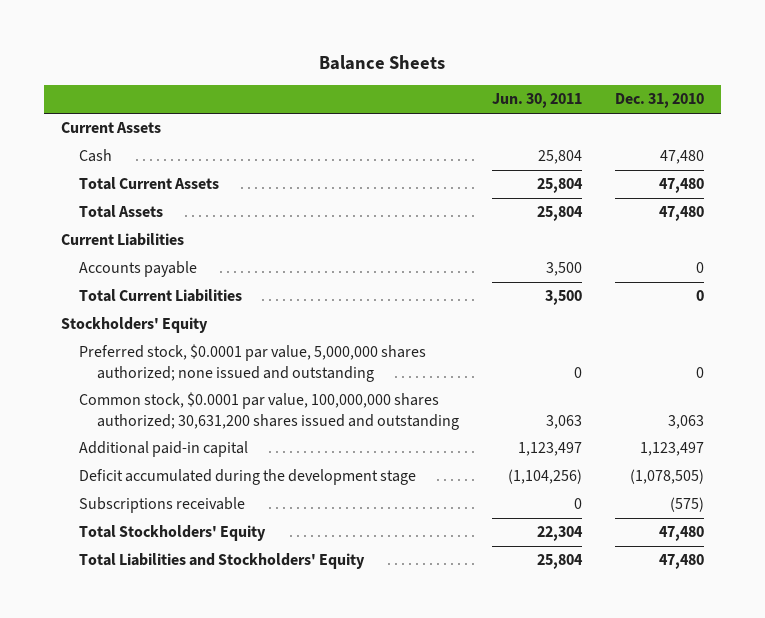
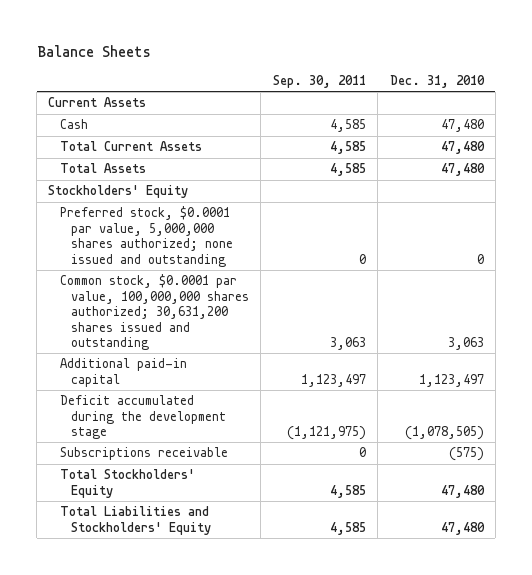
- | Jun. 30, 2011 | Dec. 31, 2010
+ | Sep. 30, 2011 | Dec. 31, 2010
- Current Liabilities
- Accounts payable | 3,500 | 0
- Total Current Liabilities | 3,500 | 0

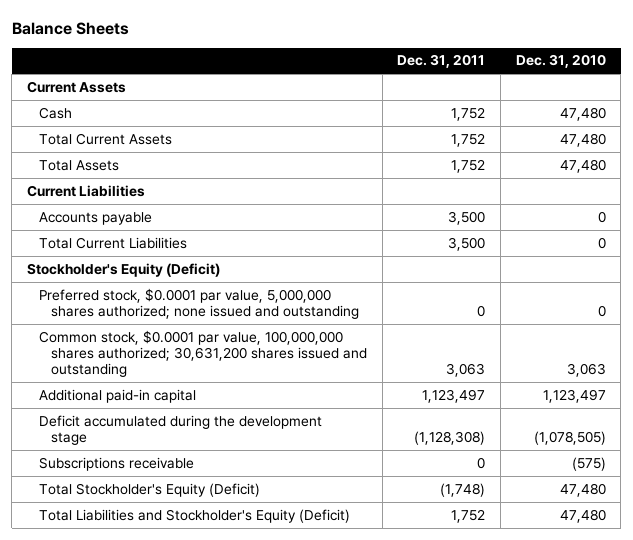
- | Sep. 30, 2011 | Dec. 31, 2010
+ | Dec. 31, 2011 | Dec. 31, 2010
- Stockholders' Equity
+ Current Liabilities
+ Accounts payable | 3,500 | 0
+ Total Current Liabilities | 3,500 | 0
+ Stockholder's Equity (Deficit)
- Total Stockholders' Equity | 4,585 | 47,480
- Total Liabilities and Stockholders' Equity | 4,585 | 47,480
+ Total Stockholder's Equity (Deficit) | (1,748) | 47,480
+ Total Liabilities and Stockholder's Equity (Deficit) | 1,752 | 47,480

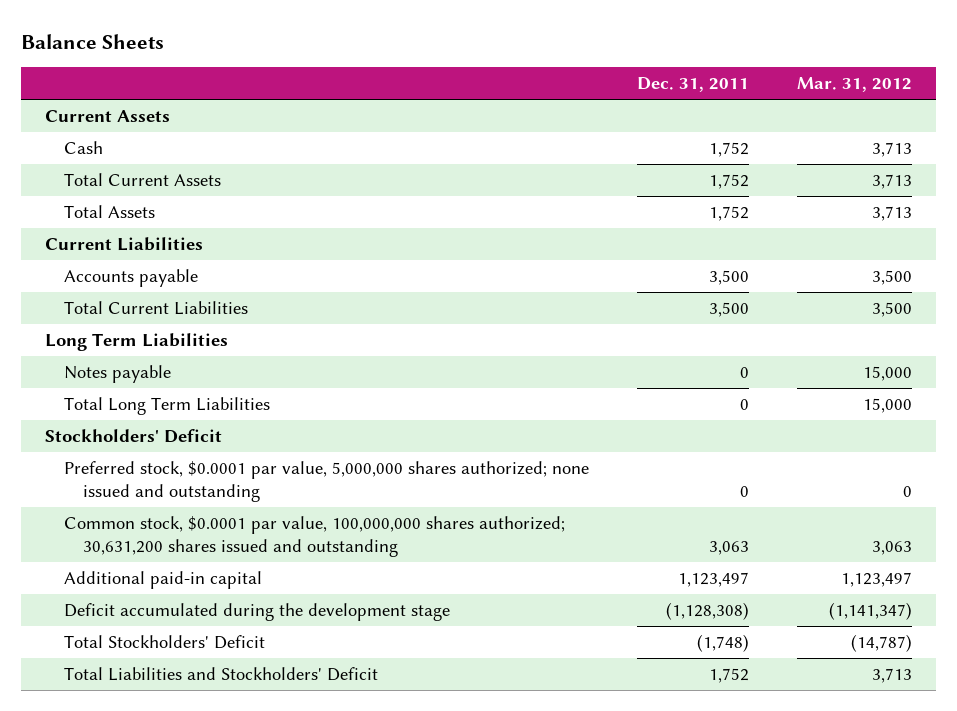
- | Dec. 31, 2011 | Dec. 31, 2010
+ | Dec. 31, 2011 | Mar. 31, 2012
- Stockholder's Equity (Deficit)
+ Long Term Liabilities
+ Notes payable | 0 | 15,000
+ Total Long Term Liabilities | 0 | 15,000
+ Stockholders' Deficit
- Subscriptions receivable | 0 | (575)
- Total Stockholder's Equity (Deficit) | (1,748) | 47,480
- Total Liabilities and Stockholder's Equity (Deficit) | 1,752 | 47,480
+ Total Stockholders' Deficit | (1,748) | (14,787)
+ Total Liabilities and Stockholders' Deficit | 1,752 | 3,713

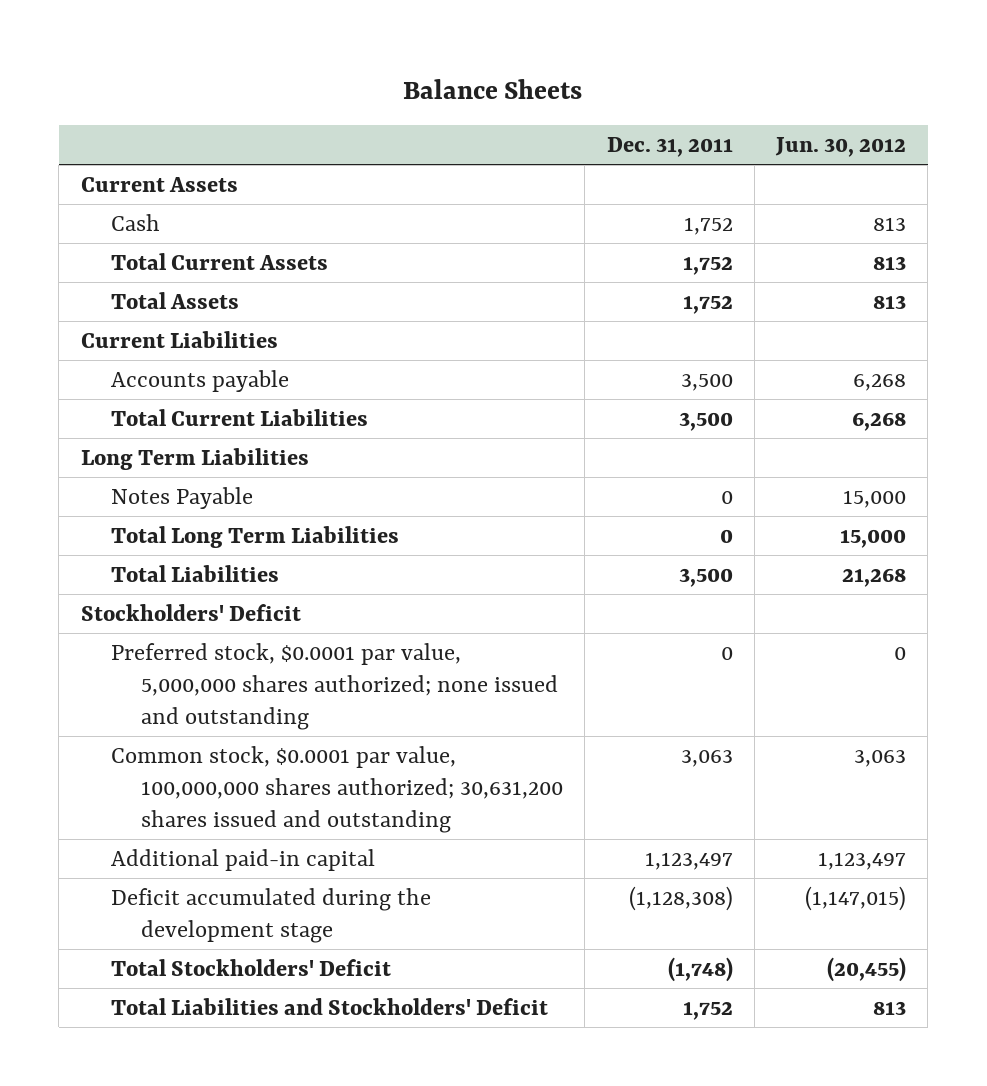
- | Dec. 31, 2011 | Mar. 31, 2012
+ | Dec. 31, 2011 | Jun. 30, 2012
- Notes payable | 0 | 15,000
+ Notes Payable | 0 | 15,000
+ Total Liabilities | 3,500 | 21,268

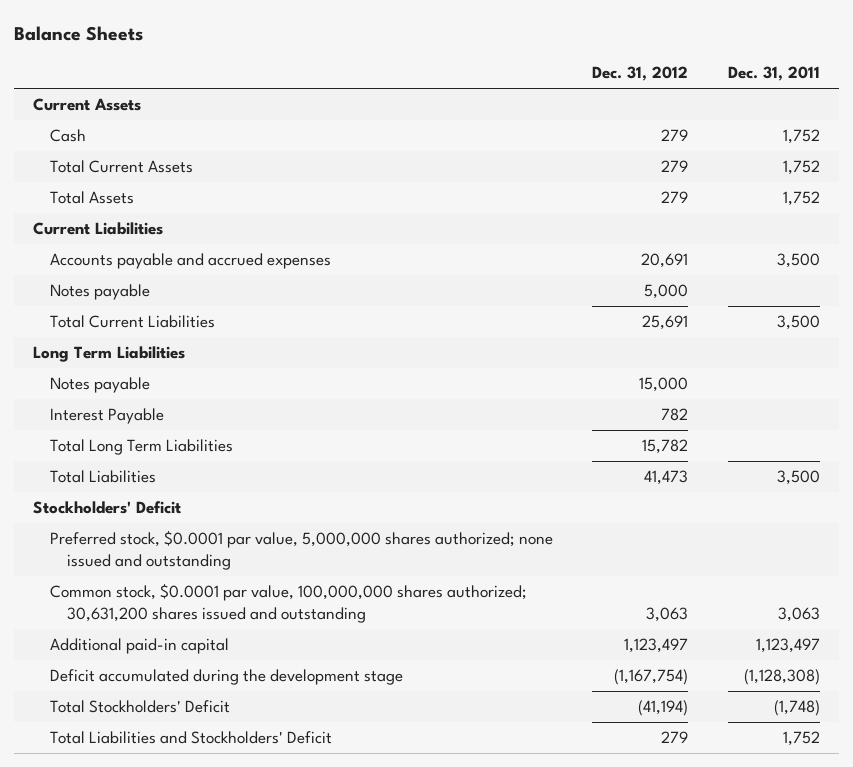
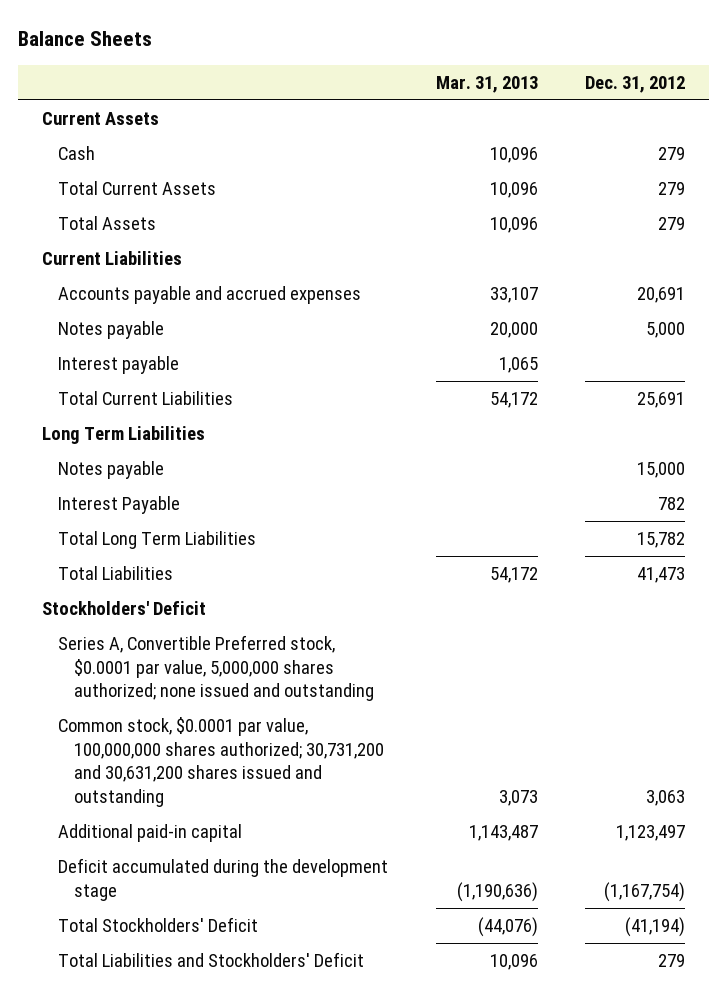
- | Dec. 31, 2012 | Dec. 31, 2011
+ | Mar. 31, 2013 | Dec. 31, 2012
+ Interest payable | 1,065 |
- Preferred stock, $0.0001 par value, 5,000,000 shares authorized; none issued and outstanding
- Common stock, $0.0001 par value, 100,000,000 shares authorized; 30,631,200 shares issued and outstanding | 3,063 | 3,063
+ Series A, Convertible Preferred stock, $0.0001 par value, 5,000,000 shares authorized; none issued and outstanding
+ Common stock, $0.0001 par value, 100,000,000 shares authorized; 30,731,200 and 30,631,200 shares issued and outstanding | 3,073 | 3,063

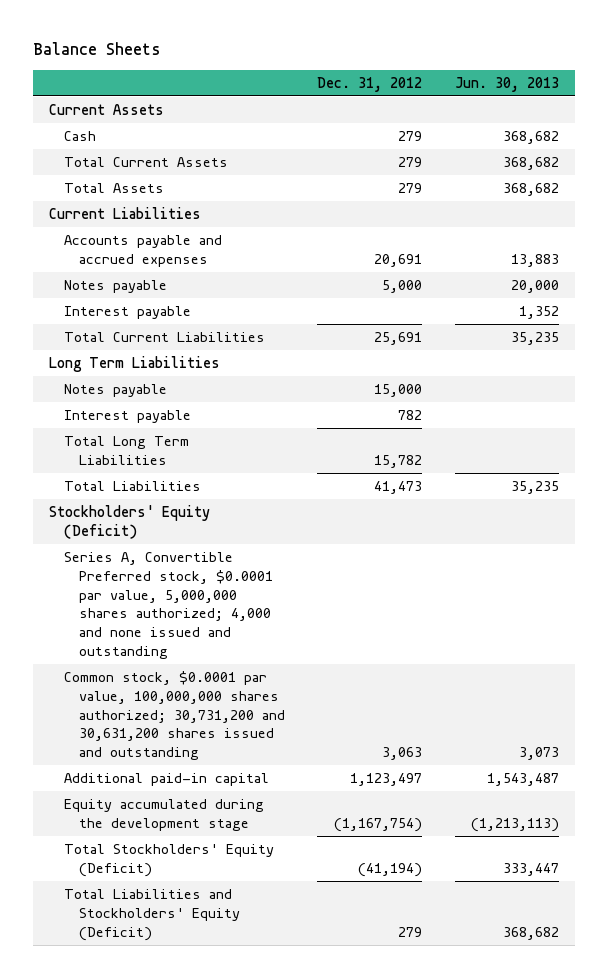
- | Mar. 31, 2013 | Dec. 31, 2012
+ | Dec. 31, 2012 | Jun. 30, 2013
- Interest Payable | | 782
+ Interest payable | 782 |
- Stockholders' Deficit
- Series A, Convertible Preferred stock, $0.0001 par value, 5,000,000 shares authorized; none issued and outstanding
+ Stockholders' Equity (Deficit)
+ Series A, Convertible Preferred stock, $0.0001 par value, 5,000,000 shares authorized; 4,000 and none issued and outstanding
- Deficit accumulated during the development stage | (1,190,636) | (1,167,754)
- Total Stockholders' Deficit | (44,076) | (41,194)
- Total Liabilities and Stockholders' Deficit | 10,096 | 279
+ Equity accumulated during the development stage | (1,167,754) | (1,213,113)
+ Total Stockholders' Equity (Deficit) | (41,194) | 333,447
+ Total Liabilities and Stockholders' Equity (Deficit) | 279 | 368,682

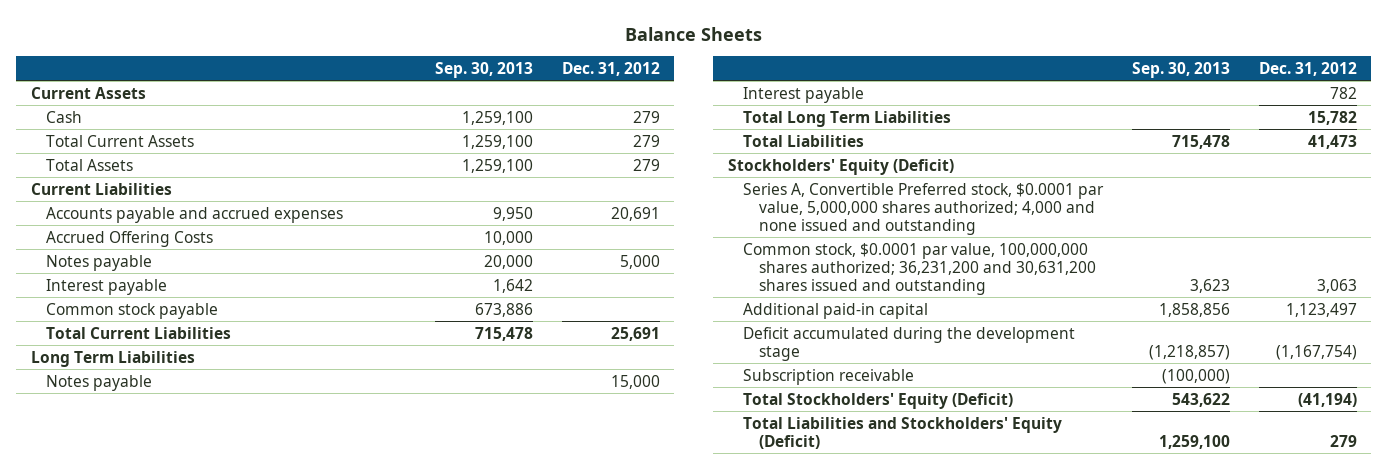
- | Dec. 31, 2012 | Jun. 30, 2013
+ | Sep. 30, 2013 | Dec. 31, 2012
+ Accrued Offering Costs | 10,000 |
+ Common stock payable | 673,886 |
- Common stock, $0.0001 par value, 100,000,000 shares authorized; 30,731,200 and 30,631,200 shares issued and outstanding | 3,063 | 3,073
+ Common stock, $0.0001 par value, 100,000,000 shares authorized; 36,231,200 and 30,631,200 shares issued and outstanding | 3,623 | 3,063
- Equity accumulated during the development stage | (1,167,754) | (1,213,113)
+ Deficit accumulated during the development stage | (1,218,857) | (1,167,754)
+ Subscription receivable | (100,000) |

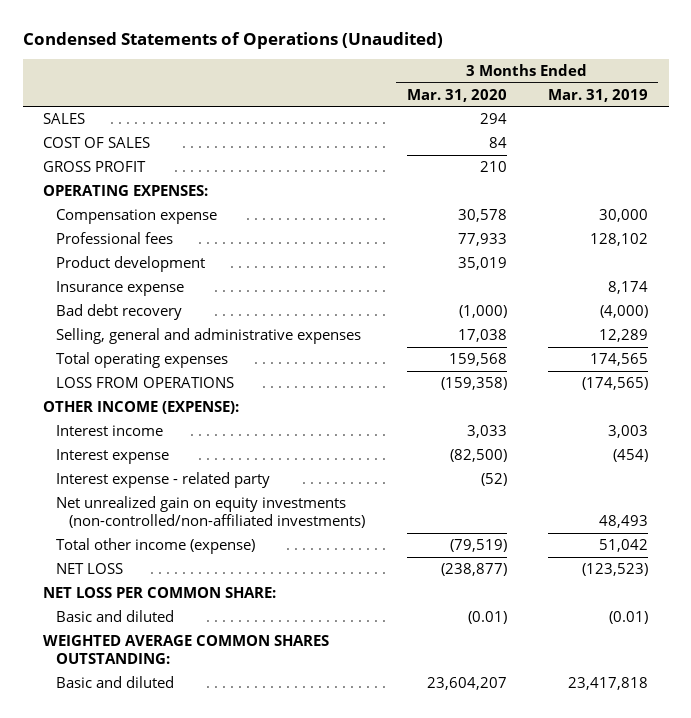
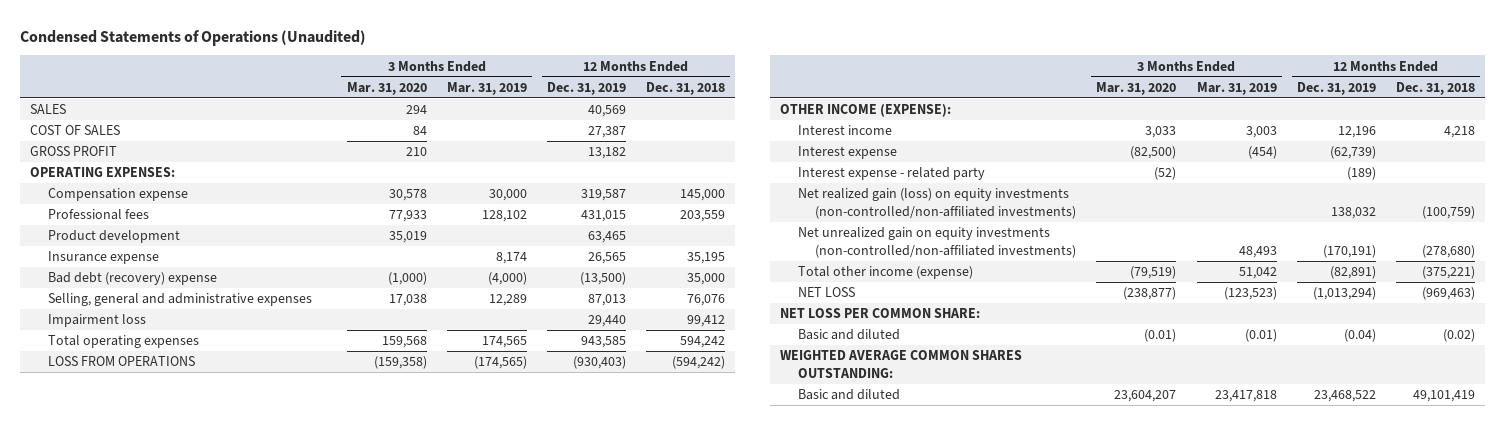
- | 3 Months Ended Mar. 31, 2020 | 3 Months Ended Mar. 31, 2019
+ | 3 Months Ended Mar. 31, 2020 | 3 Months Ended Mar. 31, 2019 | 12 Months Ended Dec. 31, 2019 | 12 Months Ended Dec. 31, 2018
- Bad debt recovery | (1,000) | (4,000)
+ Bad debt (recovery) expense | (1,000) | (4,000) | (13,500) | 35,000
+ Impairment loss | | | 29,440 | 99,412
+ Net realized gain (loss) on equity investments (non-controlled/non-affiliated investments) | | | 138,032 | (100,759)

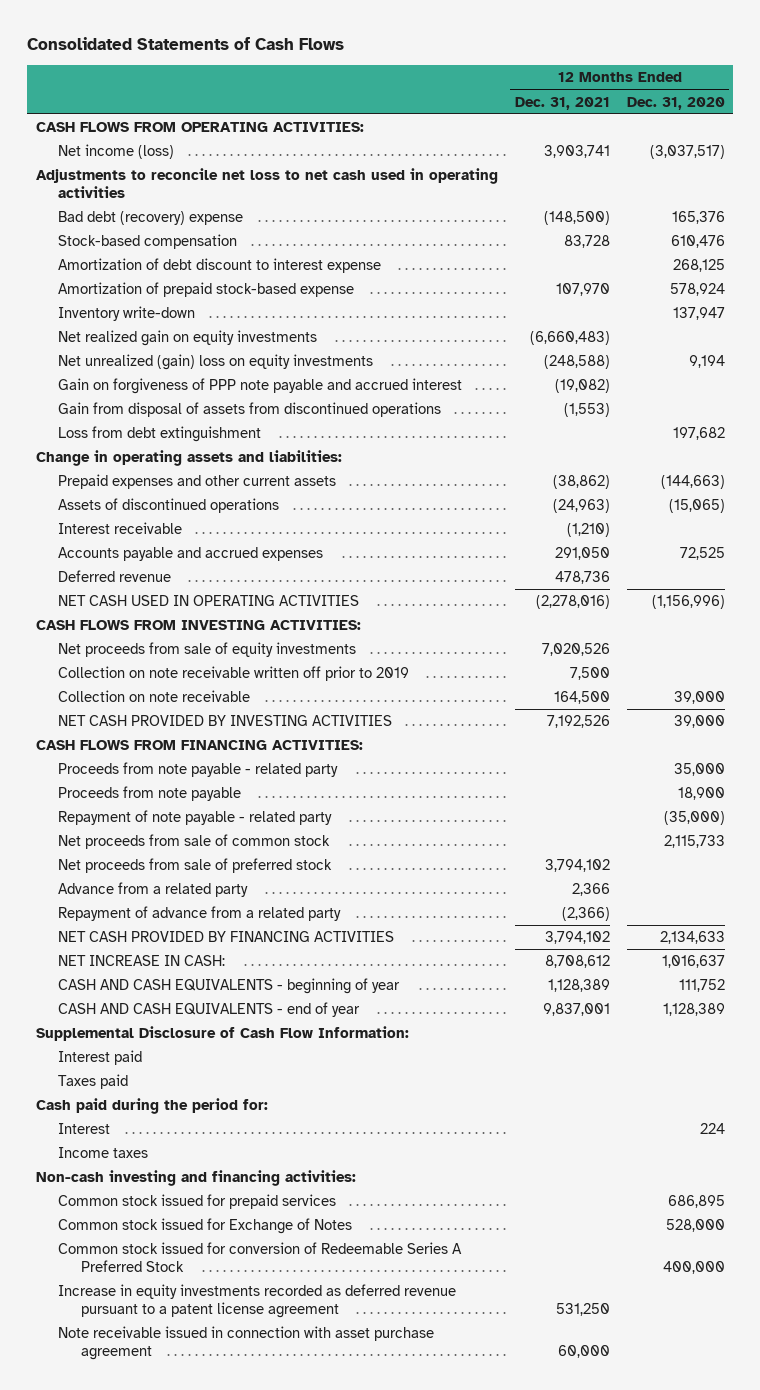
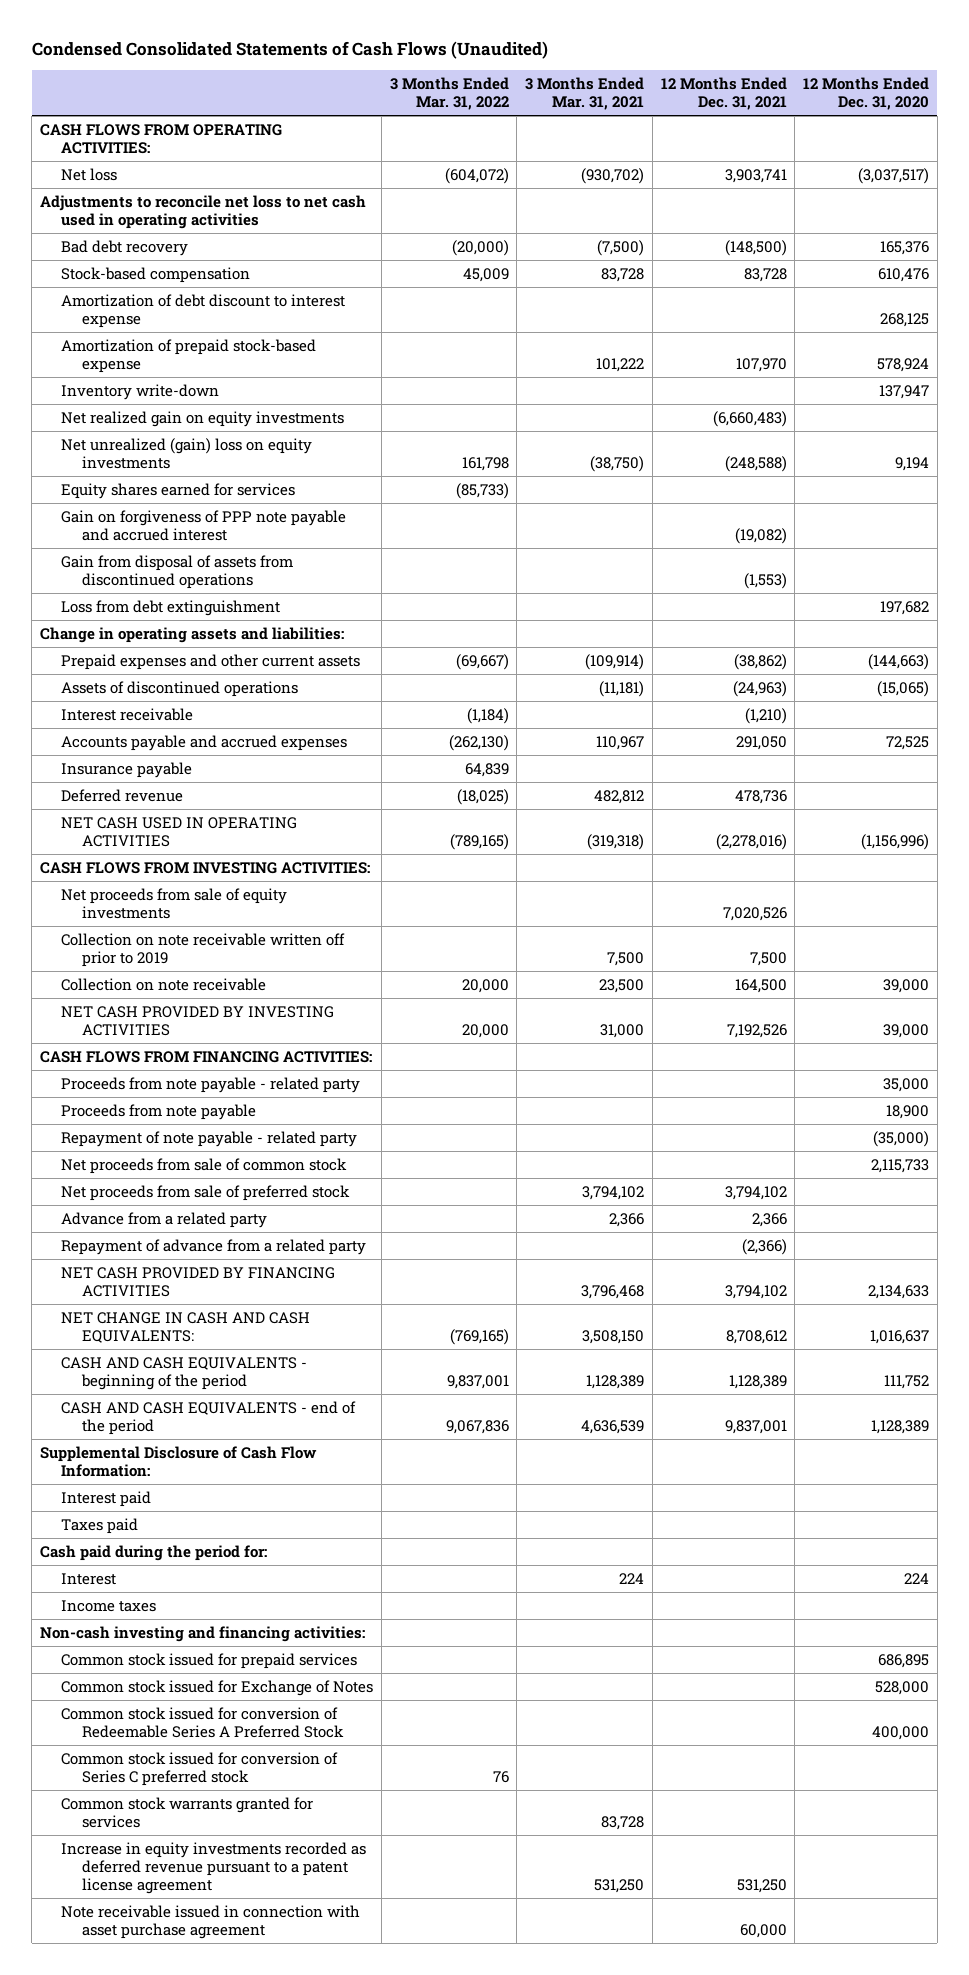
- Consolidated Statements of Cash Flows
+ Condensed Consolidated Statements of Cash Flows (Unaudited)
- | 12 Months Ended Dec. 31, 2021 | 12 Months Ended Dec. 31, 2020
+ | 3 Months Ended Mar. 31, 2022 | 3 Months Ended Mar. 31, 2021 | 12 Months Ended Dec. 31, 2021 | 12 Months Ended Dec. 31, 2020
- Net income (loss) | 3,903,741 | (3,037,517)
+ Net loss | (604,072) | (930,702) | 3,903,741 | (3,037,517)
- Bad debt (recovery) expense | (148,500) | 165,376
+ Bad debt recovery | (20,000) | (7,500) | (148,500) | 165,376
+ Equity shares earned for services | (85,733) | | |
+ Insurance payable | 64,839 | | |
- NET INCREASE IN CASH: | 8,708,612 | 1,016,637
- CASH AND CASH EQUIVALENTS - beginning of year | 1,128,389 | 111,752
- CASH AND CASH EQUIVALENTS - end of year | 9,837,001 | 1,128,389
+ NET CHANGE IN CASH AND CASH EQUIVALENTS: | (769,165) | 3,508,150 | 8,708,612 | 1,016,637
+ CASH AND CASH EQUIVALENTS - beginning of the period | 9,837,001 | 1,128,389 | 1,128,389 | 111,752
+ CASH AND CASH EQUIVALENTS - end of the period | 9,067,836 | 4,636,539 | 9,837,001 | 1,128,389
+ Common stock issued for conversion of Series C preferred stock | 76 | | |
+ Common stock warrants granted for services | | 83,728 | |

